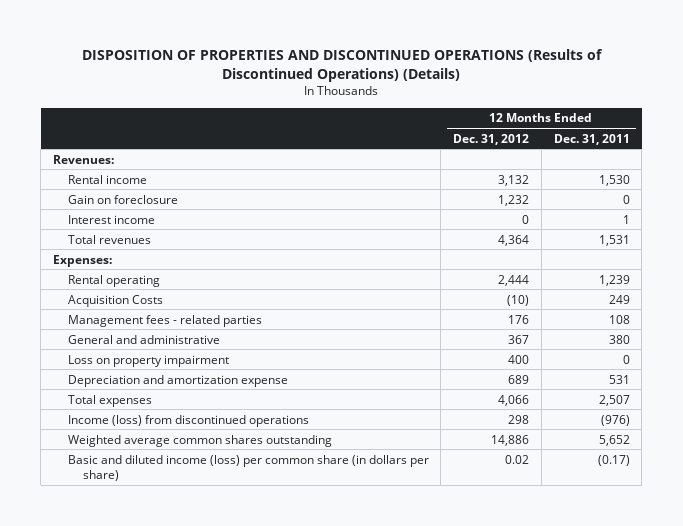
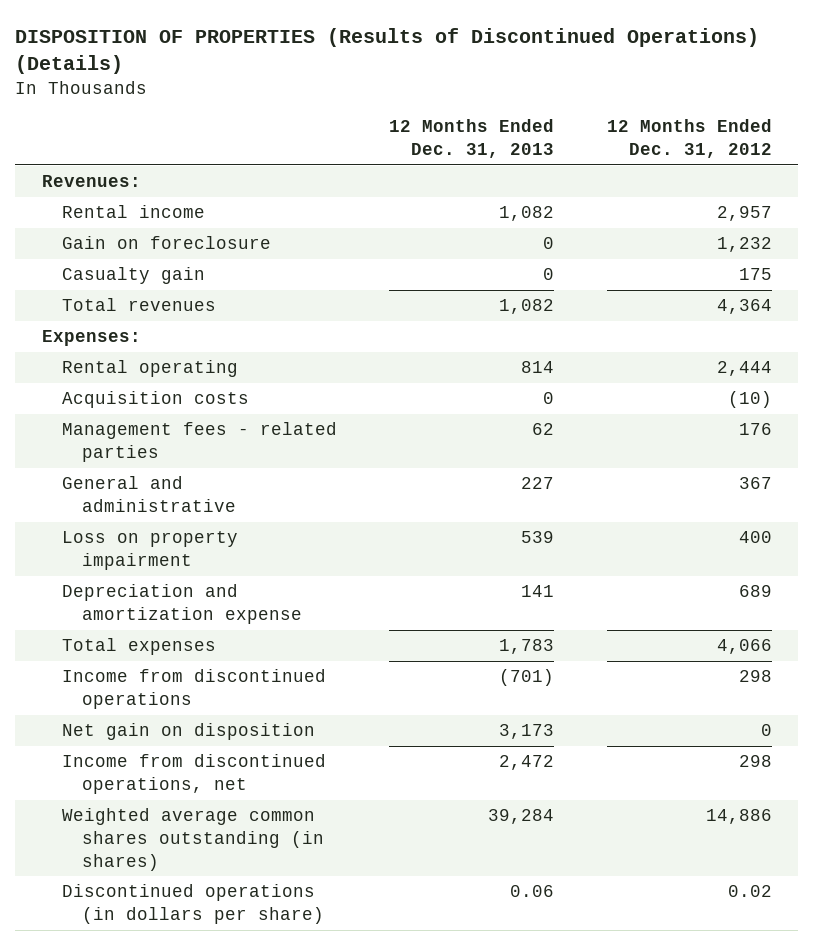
- DISPOSITION OF PROPERTIES AND DISCONTINUED OPERATIONS (Results of Discontinued Operations) (Details)
+ DISPOSITION OF PROPERTIES (Results of Discontinued Operations) (Details)
- | 12 Months Ended Dec. 31, 2012 | 12 Months Ended Dec. 31, 2011
+ | 12 Months Ended Dec. 31, 2013 | 12 Months Ended Dec. 31, 2012
- Rental income | 3,132 | 1,530
+ Rental income | 1,082 | 2,957
- Interest income | 0 | 1
+ Casualty gain | 0 | 175
- Acquisition Costs | (10) | 249
+ Acquisition costs | 0 | (10)
- Income (loss) from discontinued operations | 298 | (976)
- Weighted average common shares outstanding | 14,886 | 5,652
- Basic and diluted income (loss) per common share (in dollars per share) | 0.02 | (0.17)
+ Income from discontinued operations | (701) | 298
+ Net gain on disposition | 3,173 | 0
+ Income from discontinued operations, net | 2,472 | 298
+ Weighted average common shares outstanding (in shares) | 39,284 | 14,886
+ Discontinued operations (in dollars per share) | 0.06 | 0.02

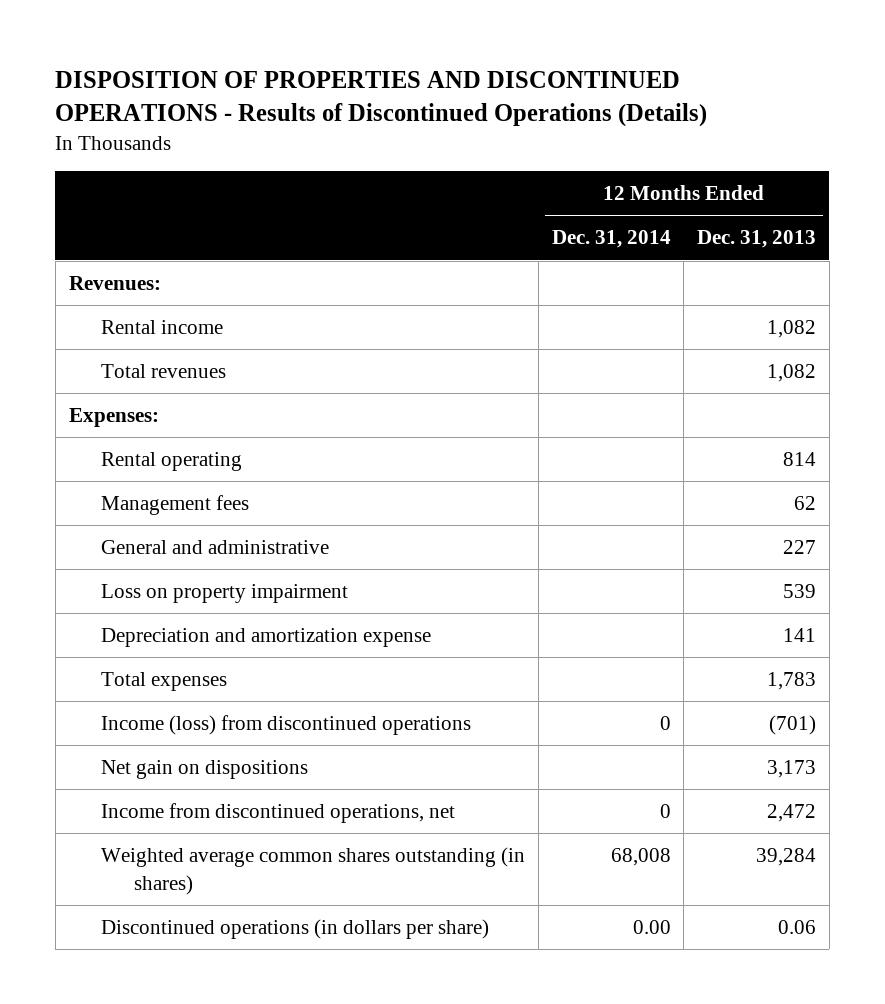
- DISPOSITION OF PROPERTIES (Results of Discontinued Operations) (Details)
+ DISPOSITION OF PROPERTIES AND DISCONTINUED OPERATIONS - Results of Discontinued Operations (Details)
- | 12 Months Ended Dec. 31, 2013 | 12 Months Ended Dec. 31, 2012
+ | 12 Months Ended Dec. 31, 2014 | 12 Months Ended Dec. 31, 2013
- Gain on foreclosure | 0 | 1,232
- Casualty gain | 0 | 175
- Acquisition costs | 0 | (10)
- Management fees - related parties | 62 | 176
+ Management fees | | 62
- Income from discontinued operations | (701) | 298
- Net gain on disposition | 3,173 | 0
+ Income (loss) from discontinued operations | 0 | (701)
+ Net gain on dispositions | | 3,173

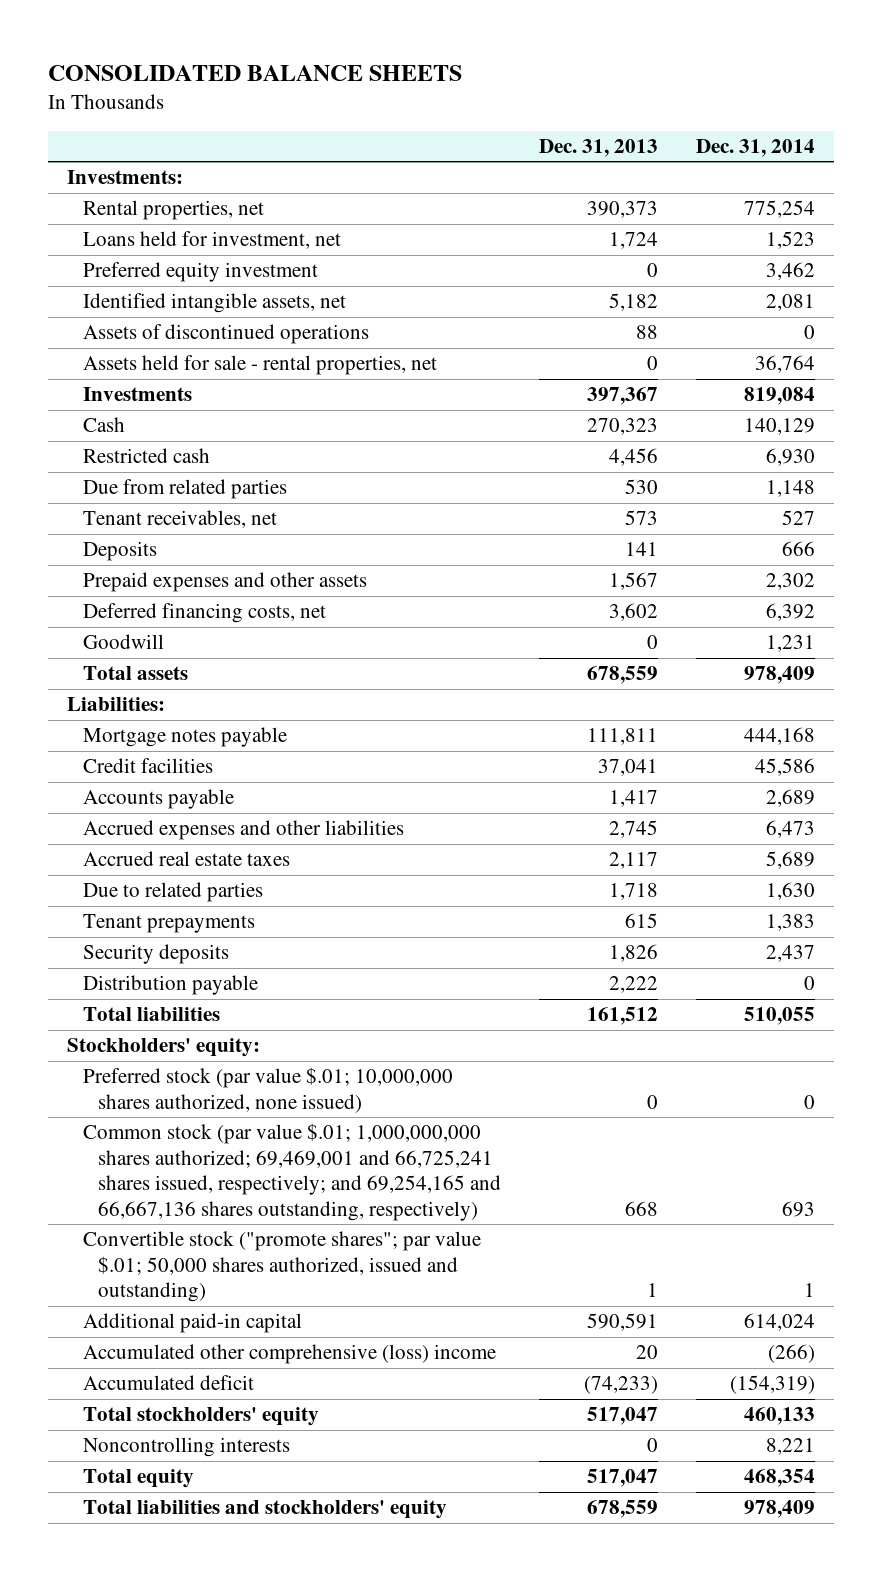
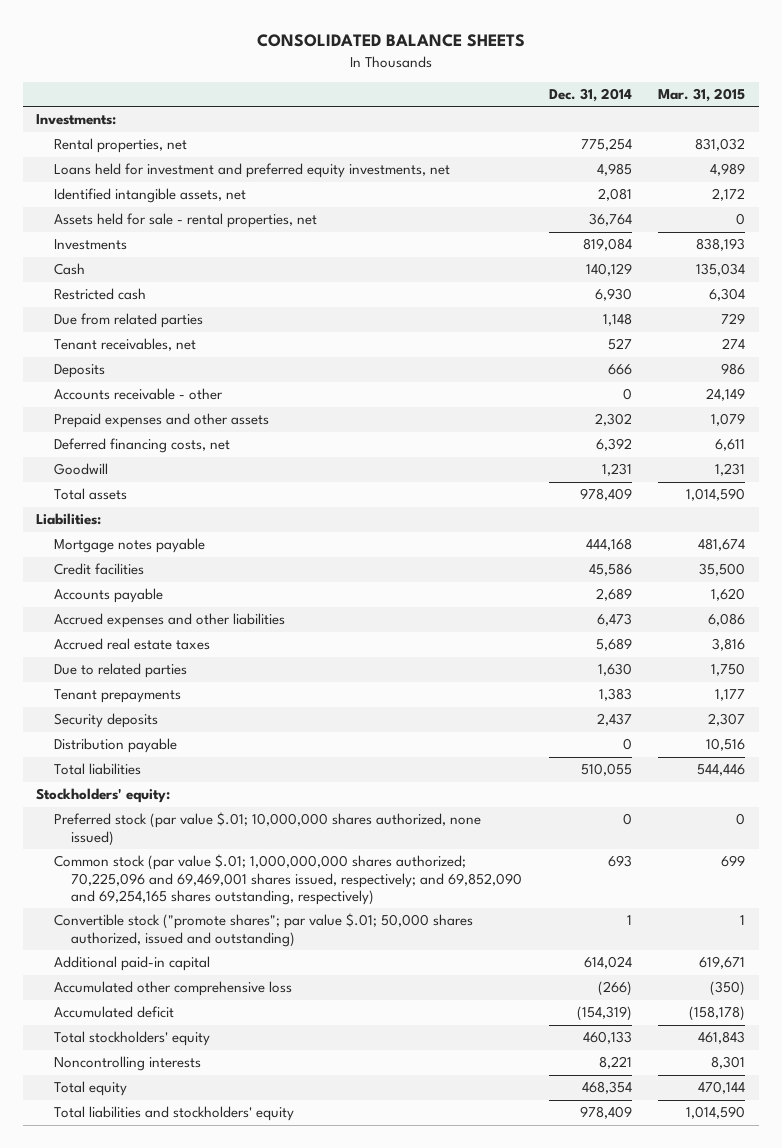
- | Dec. 31, 2013 | Dec. 31, 2014
+ | Dec. 31, 2014 | Mar. 31, 2015
- Loans held for investment, net | 1,724 | 1,523
- Preferred equity investment | 0 | 3,462
+ Loans held for investment and preferred equity investments, net | 4,985 | 4,989
- Assets of discontinued operations | 88 | 0
+ Accounts receivable - other | 0 | 24,149
- Common stock (par value $.01; 1,000,000,000 shares authorized; 69,469,001 and 66,725,241 shares issued, respectively; and 69,254,165 and 66,667,136 shares outstanding, respectively) | 668 | 693
+ Common stock (par value $.01; 1,000,000,000 shares authorized; 70,225,096 and 69,469,001 shares issued, respectively; and 69,852,090 and 69,254,165 shares outstanding, respectively) | 693 | 699
- Accumulated other comprehensive (loss) income | 20 | (266)
+ Accumulated other comprehensive loss | (266) | (350)

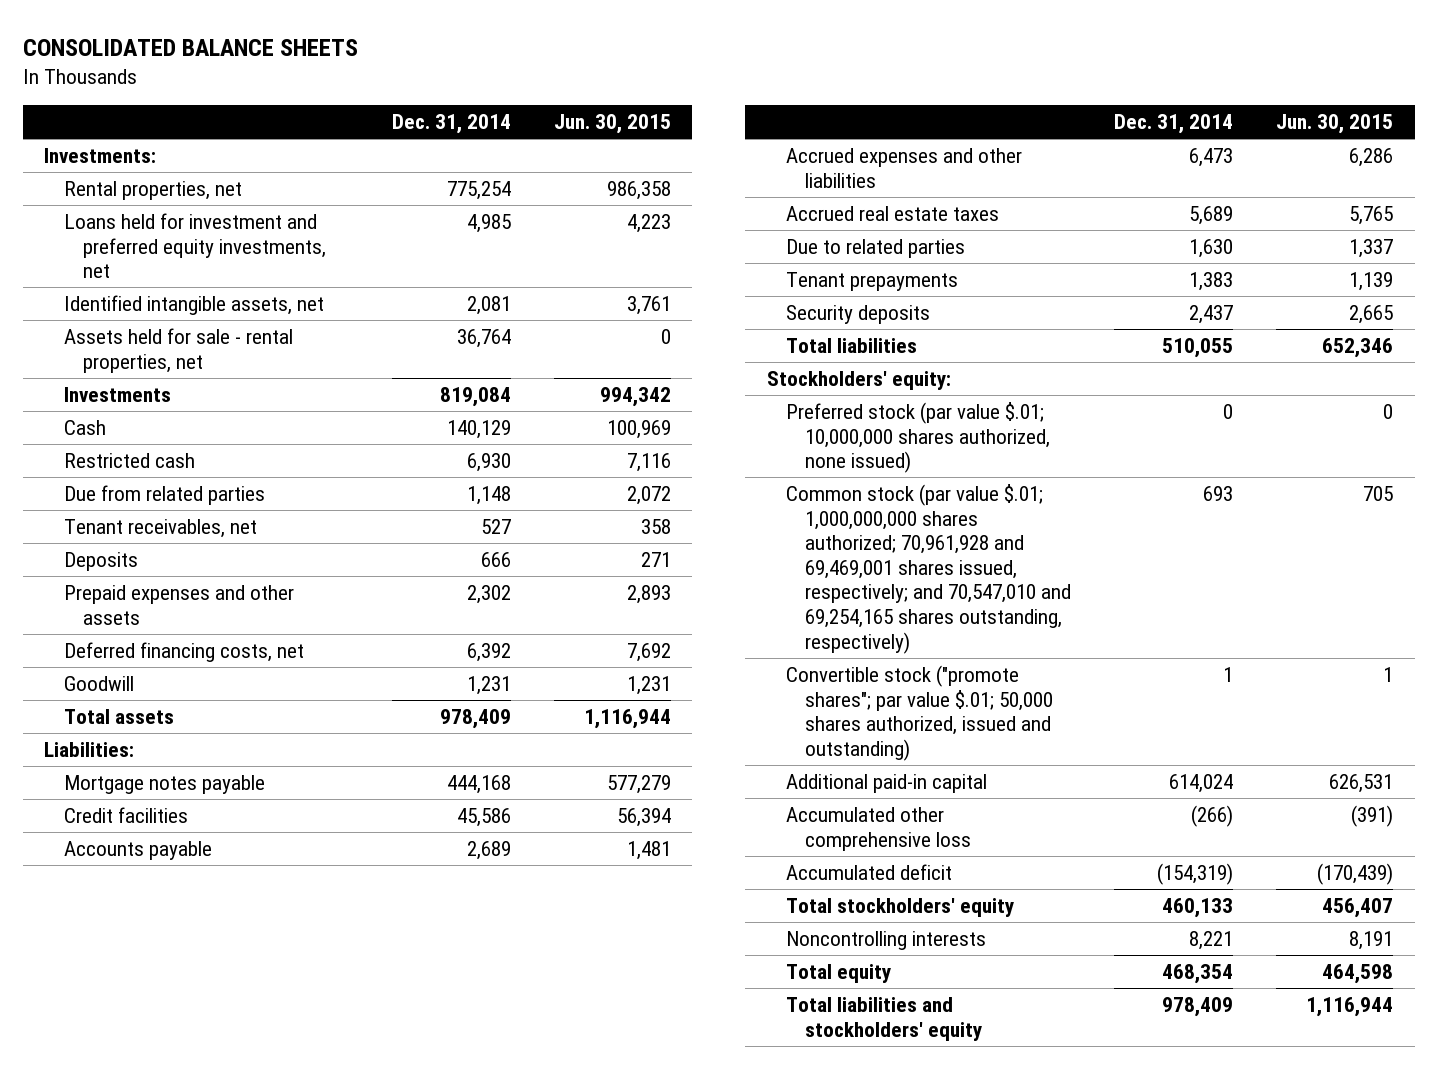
- | Dec. 31, 2014 | Mar. 31, 2015
+ | Dec. 31, 2014 | Jun. 30, 2015
- Accounts receivable - other | 0 | 24,149
- Distribution payable | 0 | 10,516
- Common stock (par value $.01; 1,000,000,000 shares authorized; 70,225,096 and 69,469,001 shares issued, respectively; and 69,852,090 and 69,254,165 shares outstanding, respectively) | 693 | 699
+ Common stock (par value $.01; 1,000,000,000 shares authorized; 70,961,928 and 69,469,001 shares issued, respectively; and 70,547,010 and 69,254,165 shares outstanding, respectively) | 693 | 705

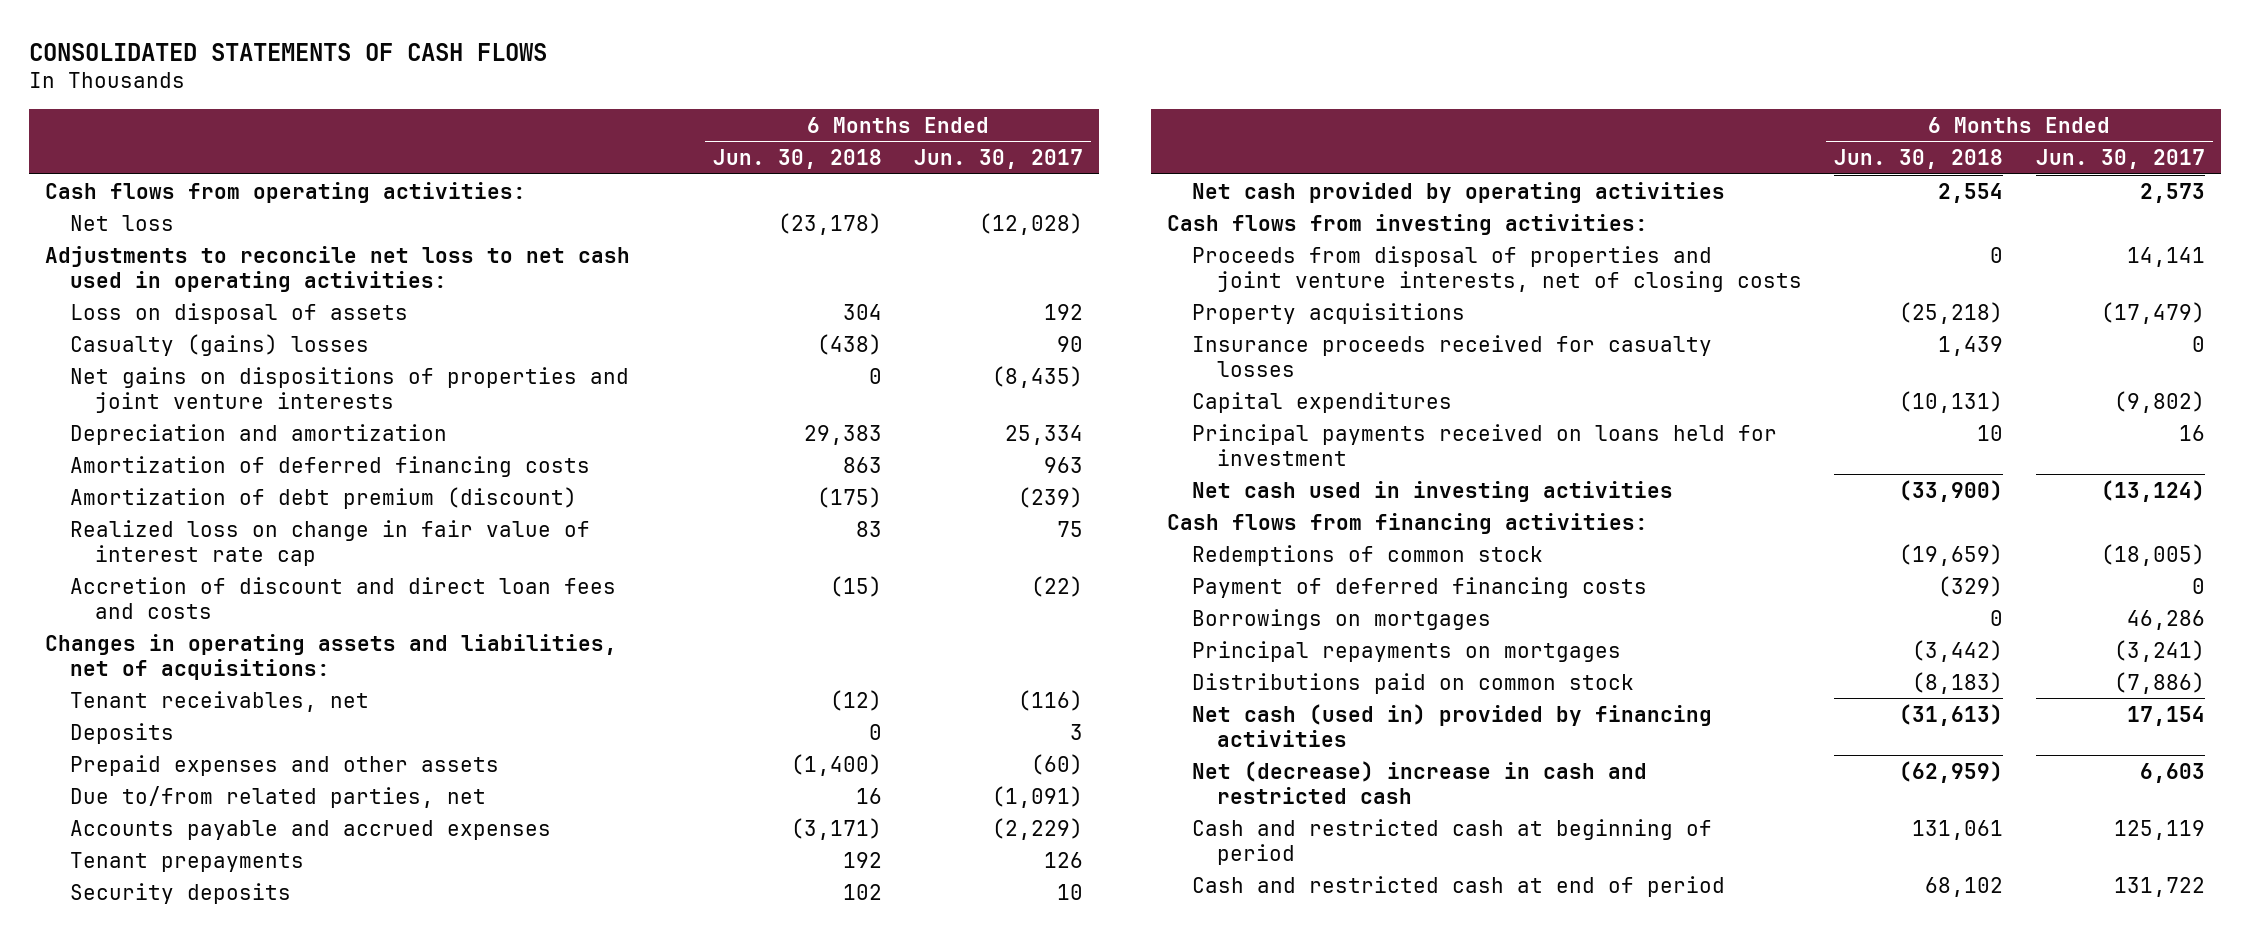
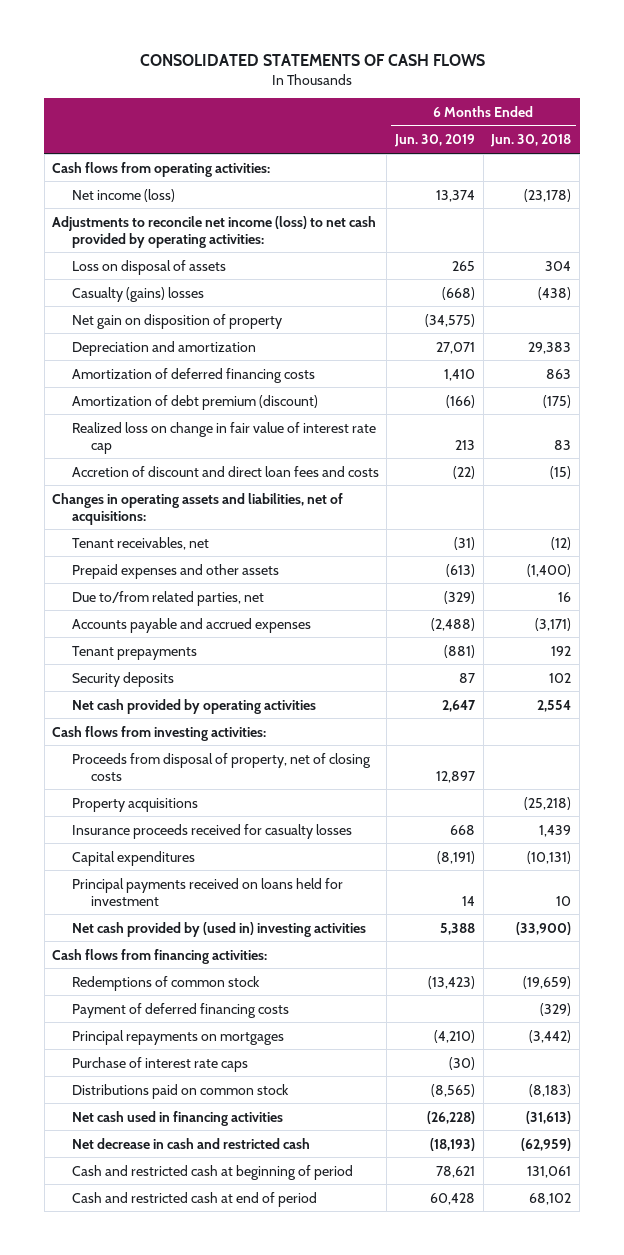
- | 6 Months Ended Jun. 30, 2018 | 6 Months Ended Jun. 30, 2017
+ | 6 Months Ended Jun. 30, 2019 | 6 Months Ended Jun. 30, 2018
- Net loss | (23,178) | (12,028)
- Adjustments to reconcile net loss to net cash used in operating activities:
+ Net income (loss) | 13,374 | (23,178)
+ Adjustments to reconcile net income (loss) to net cash provided by operating activities:
- Net gains on dispositions of properties and joint venture interests | 0 | (8,435)
+ Net gain on disposition of property | (34,575) |
- Deposits | 0 | 3
- Proceeds from disposal of properties and joint venture interests, net of closing costs | 0 | 14,141
+ Proceeds from disposal of property, net of closing costs | 12,897 |
- Net cash used in investing activities | (33,900) | (13,124)
+ Net cash provided by (used in) investing activities | 5,388 | (33,900)
- Borrowings on mortgages | 0 | 46,286
+ Purchase of interest rate caps | (30) |
- Net cash (used in) provided by financing activities | (31,613) | 17,154
- Net (decrease) increase in cash and restricted cash | (62,959) | 6,603
+ Net cash used in financing activities | (26,228) | (31,613)
+ Net decrease in cash and restricted cash | (18,193) | (62,959)

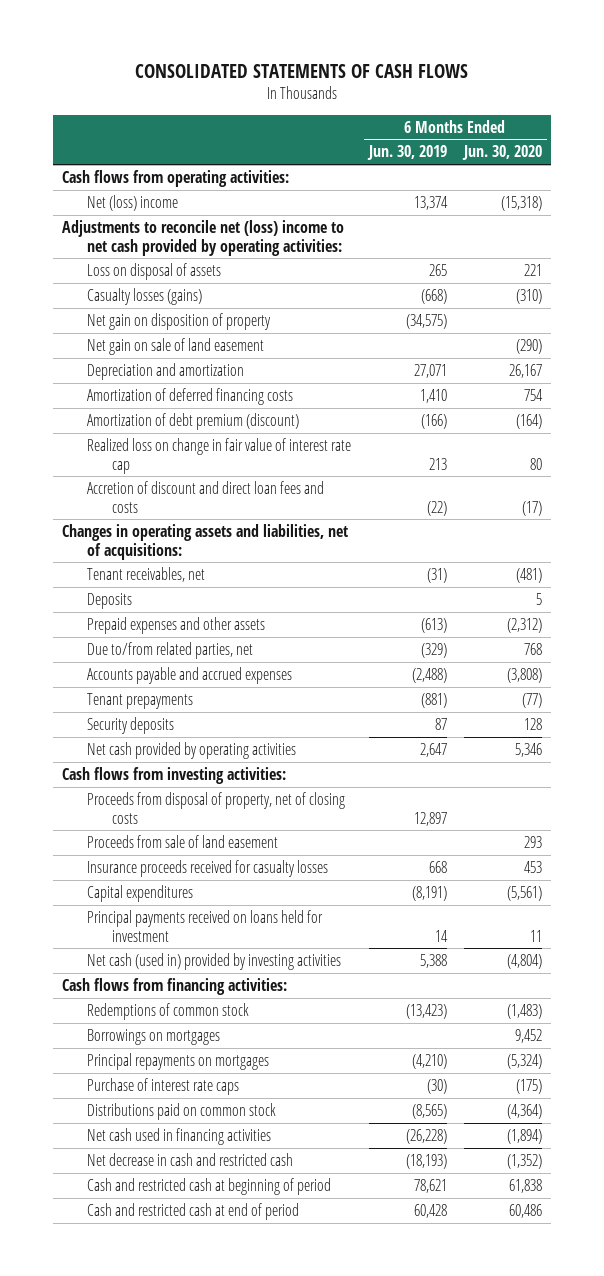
- | 6 Months Ended Jun. 30, 2019 | 6 Months Ended Jun. 30, 2018
+ | 6 Months Ended Jun. 30, 2019 | 6 Months Ended Jun. 30, 2020
- Net income (loss) | 13,374 | (23,178)
- Adjustments to reconcile net income (loss) to net cash provided by operating activities:
+ Net (loss) income | 13,374 | (15,318)
+ Adjustments to reconcile net (loss) income to net cash provided by operating activities:
- Casualty (gains) losses | (668) | (438)
+ Casualty losses (gains) | (668) | (310)
+ Net gain on sale of land easement | | (290)
+ Deposits | | 5
- Property acquisitions | | (25,218)
+ Proceeds from sale of land easement | | 293
- Net cash provided by (used in) investing activities | 5,388 | (33,900)
+ Net cash (used in) provided by investing activities | 5,388 | (4,804)
- Payment of deferred financing costs | | (329)
+ Borrowings on mortgages | | 9,452

